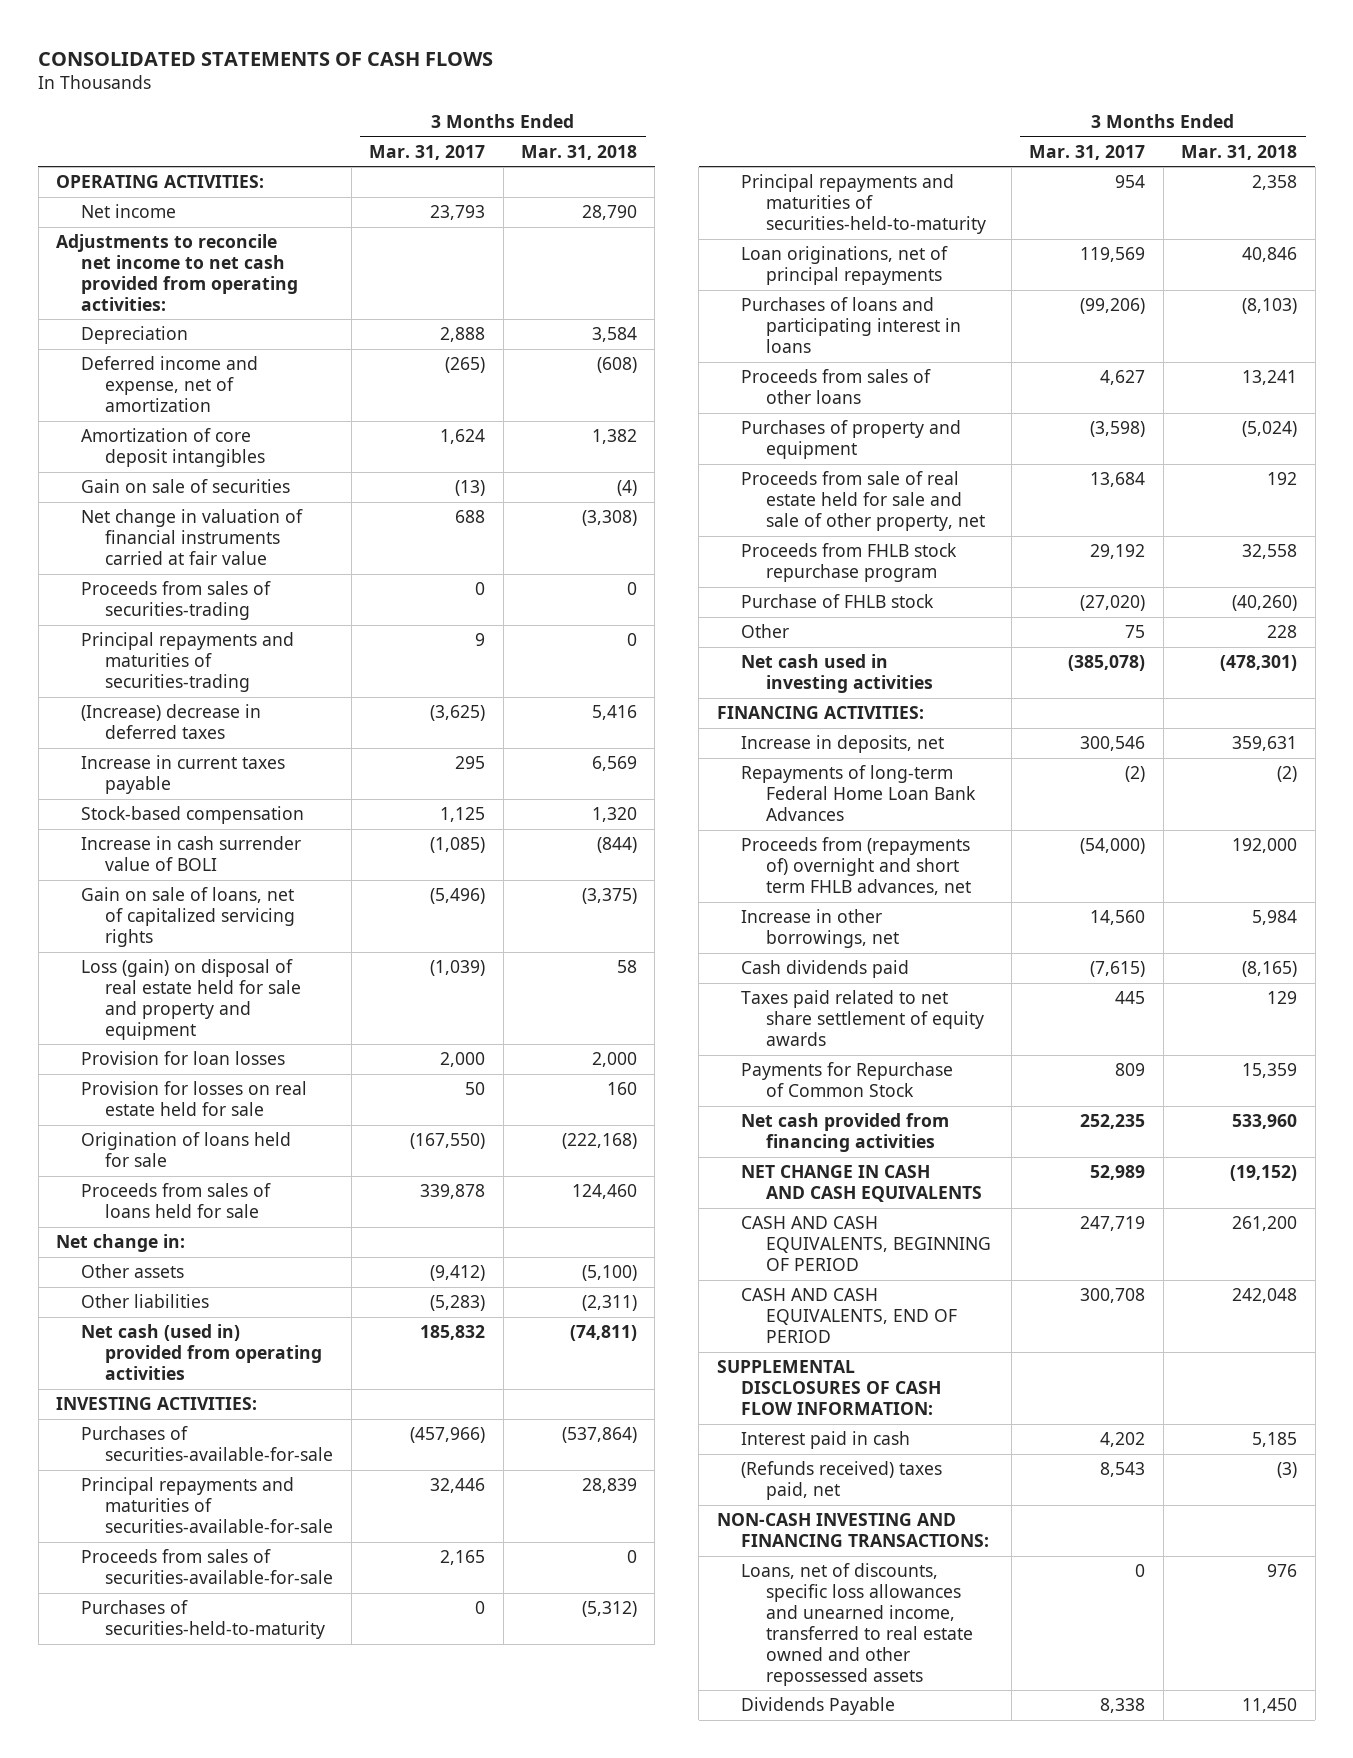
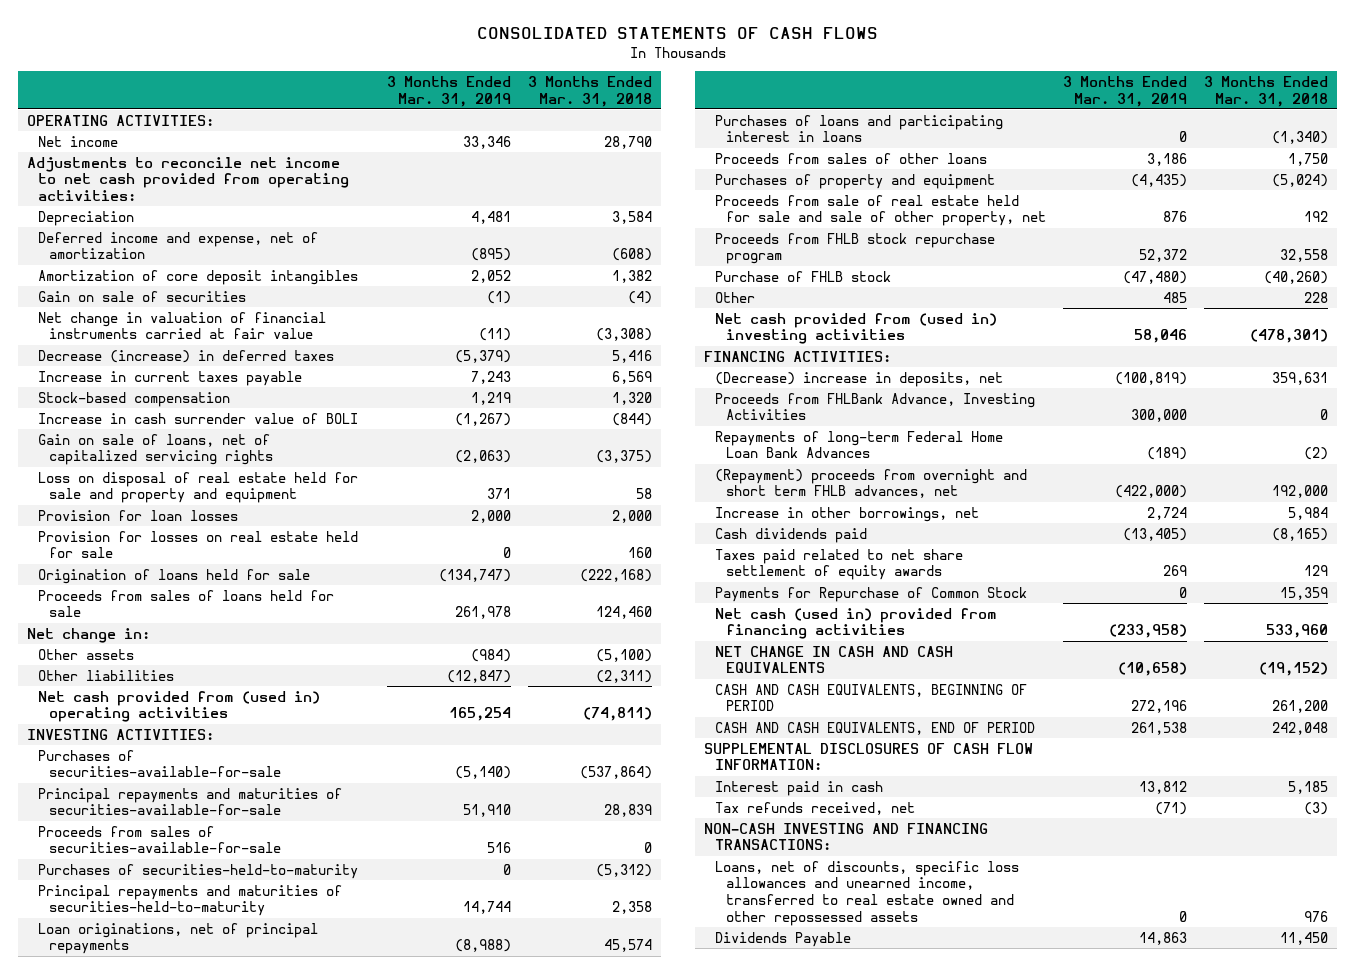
- | 3 Months Ended Mar. 31, 2017 | 3 Months Ended Mar. 31, 2018
+ | 3 Months Ended Mar. 31, 2019 | 3 Months Ended Mar. 31, 2018
- Proceeds from sales of securities-trading | 0 | 0
- Principal repayments and maturities of securities-trading | 9 | 0
- (Increase) decrease in deferred taxes | (3,625) | 5,416
+ Decrease (increase) in deferred taxes | (5,379) | 5,416
- Loss (gain) on disposal of real estate held for sale and property and equipment | (1,039) | 58
+ Loss on disposal of real estate held for sale and property and equipment | 371 | 58
- Net cash (used in) provided from operating activities | 185,832 | (74,811)
+ Net cash provided from (used in) operating activities | 165,254 | (74,811)
- Loan originations, net of principal repayments | 119,569 | 40,846
- Purchases of loans and participating interest in loans | (99,206) | (8,103)
- Proceeds from sales of other loans | 4,627 | 13,241
+ Loan originations, net of principal repayments | (8,988) | 45,574
+ Purchases of loans and participating interest in loans | 0 | (1,340)
+ Proceeds from sales of other loans | 3,186 | 1,750
- Net cash used in investing activities | (385,078) | (478,301)
+ Net cash provided from (used in) investing activities | 58,046 | (478,301)
- Increase in deposits, net | 300,546 | 359,631
+ (Decrease) increase in deposits, net | (100,819) | 359,631
+ Proceeds from FHLBank Advance, Investing Activities | 300,000 | 0
- Proceeds from (repayments of) overnight and short term FHLB advances, net | (54,000) | 192,000
+ (Repayment) proceeds from overnight and short term FHLB advances, net | (422,000) | 192,000
- Net cash provided from financing activities | 252,235 | 533,960
+ Net cash (used in) provided from financing activities | (233,958) | 533,960
- (Refunds received) taxes paid, net | 8,543 | (3)
+ Tax refunds received, net | (71) | (3)

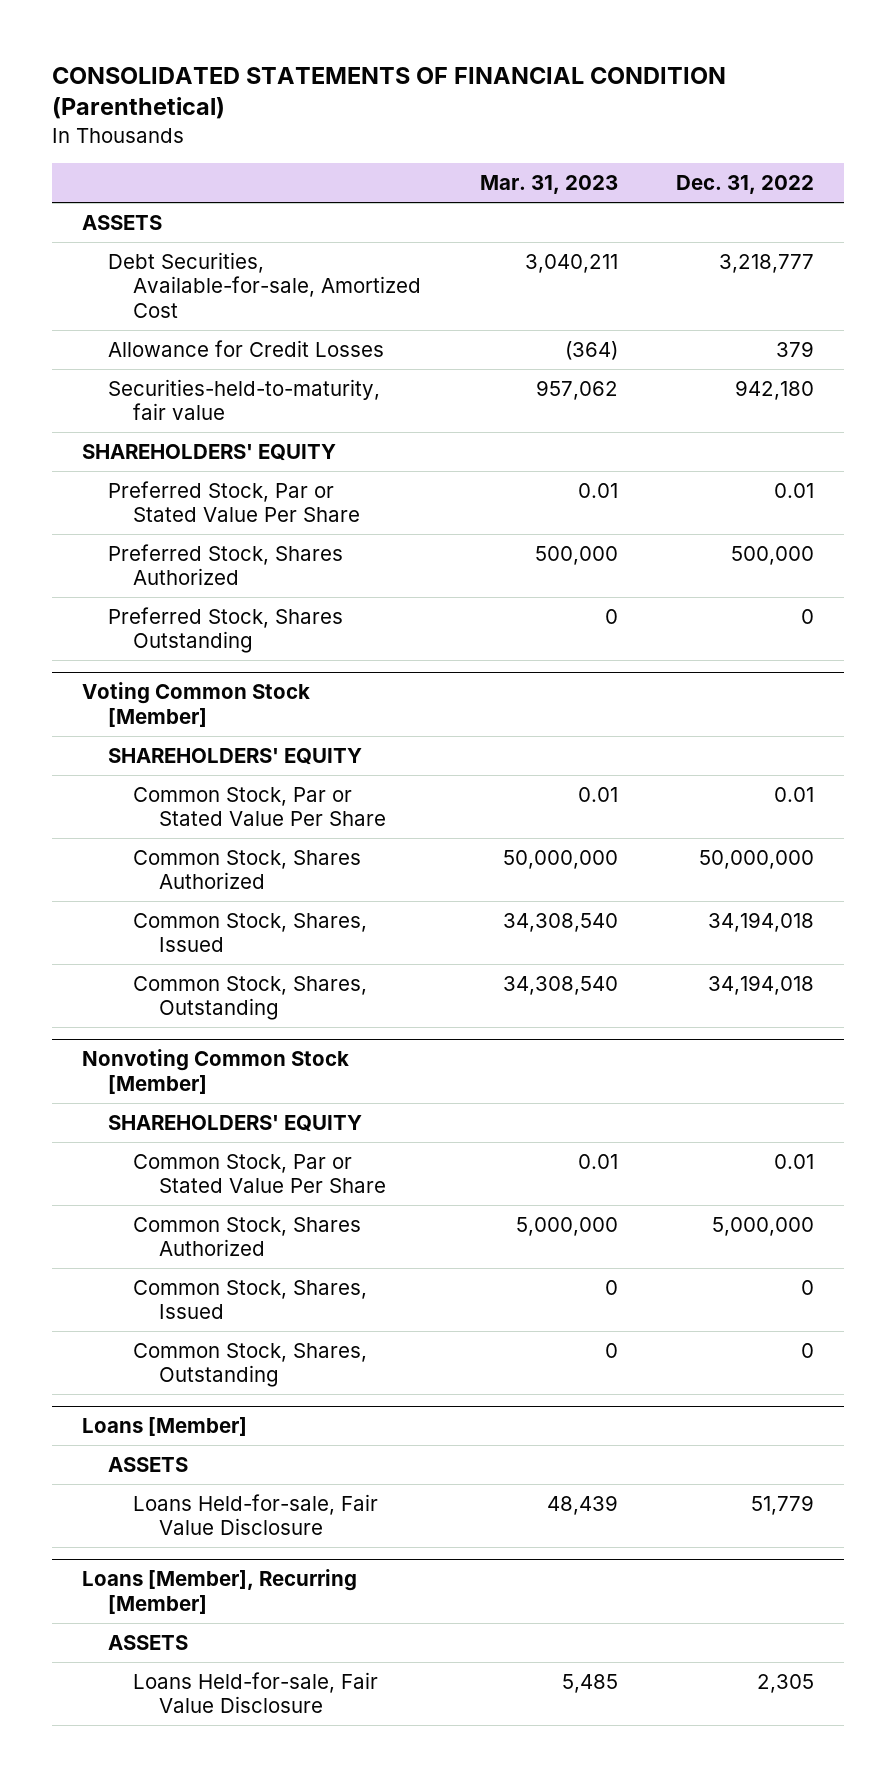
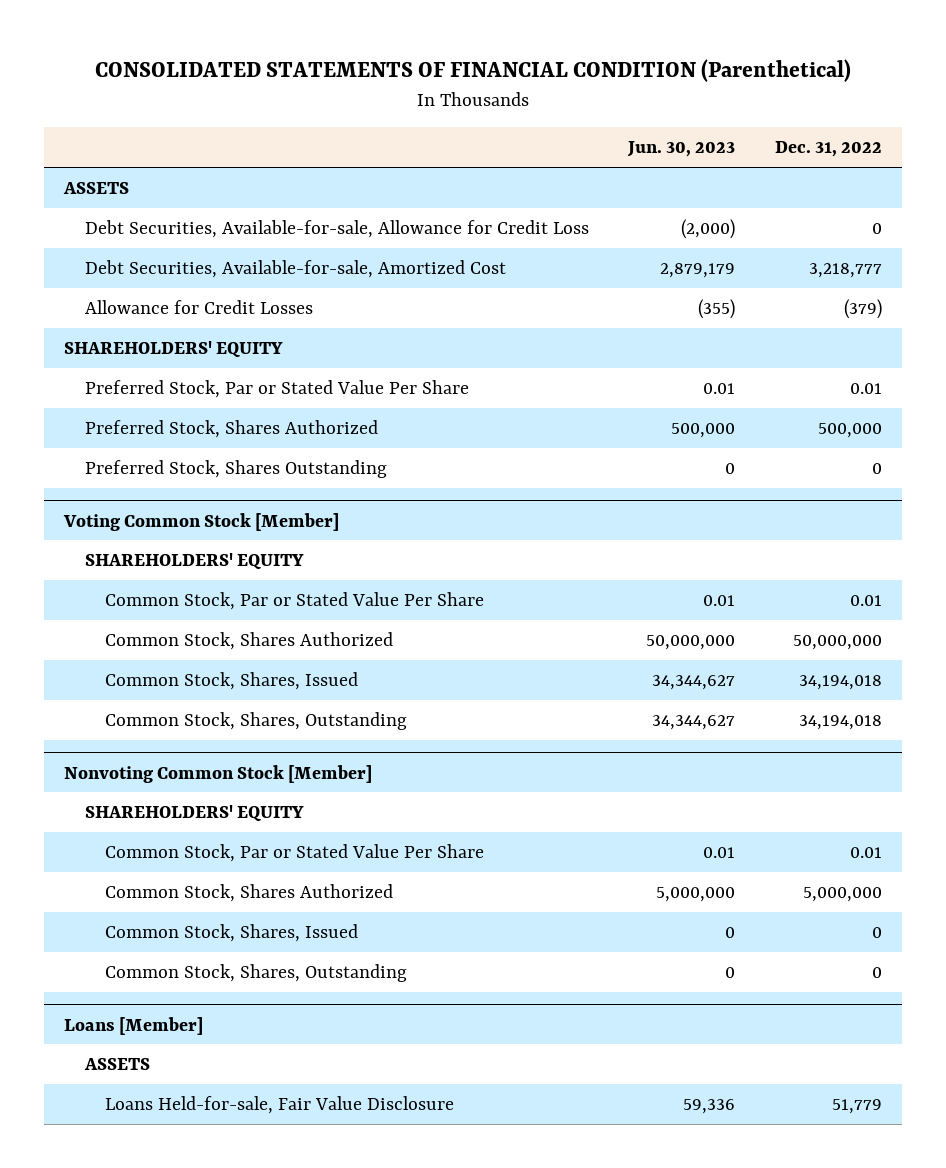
- | Mar. 31, 2023 | Dec. 31, 2022
+ | Jun. 30, 2023 | Dec. 31, 2022
+ Debt Securities, Available-for-sale, Allowance for Credit Loss | (2,000) | 0
- Allowance for Credit Losses | (364) | 379
- Securities-held-to-maturity, fair value | 957,062 | 942,180
+ Allowance for Credit Losses | (355) | (379)
- Loans [Member], Recurring [Member]
- ASSETS
- Loans Held-for-sale, Fair Value Disclosure | 5,485 | 2,305

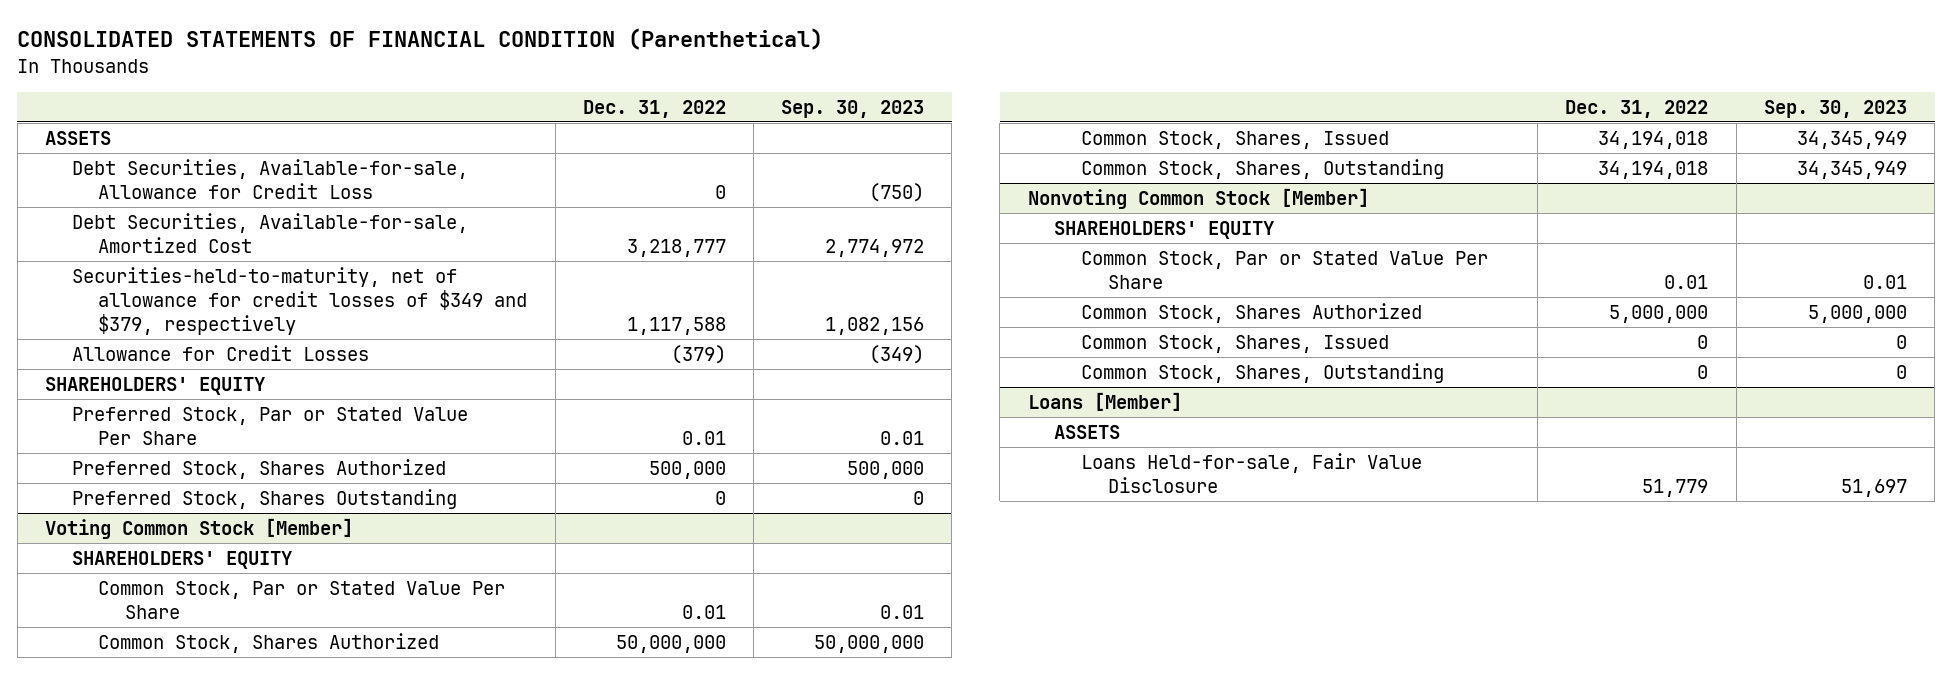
- | Jun. 30, 2023 | Dec. 31, 2022
+ | Dec. 31, 2022 | Sep. 30, 2023
+ Securities-held-to-maturity, net of allowance for credit losses of $349 and $379, respectively | 1,117,588 | 1,082,156

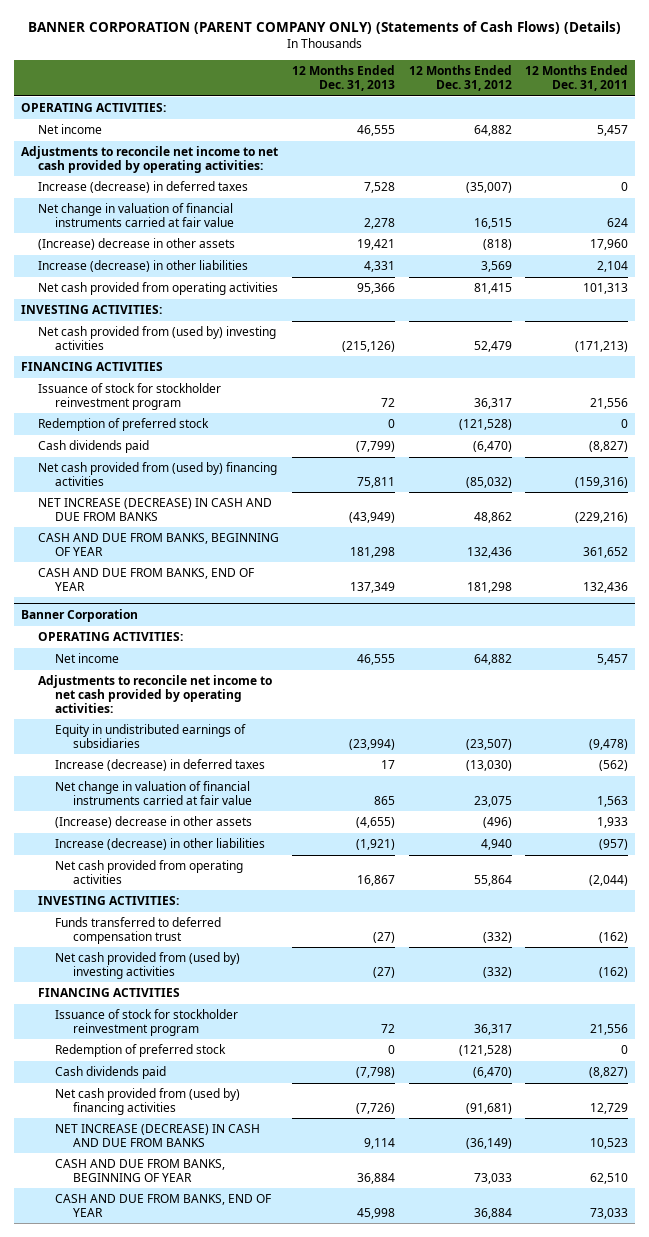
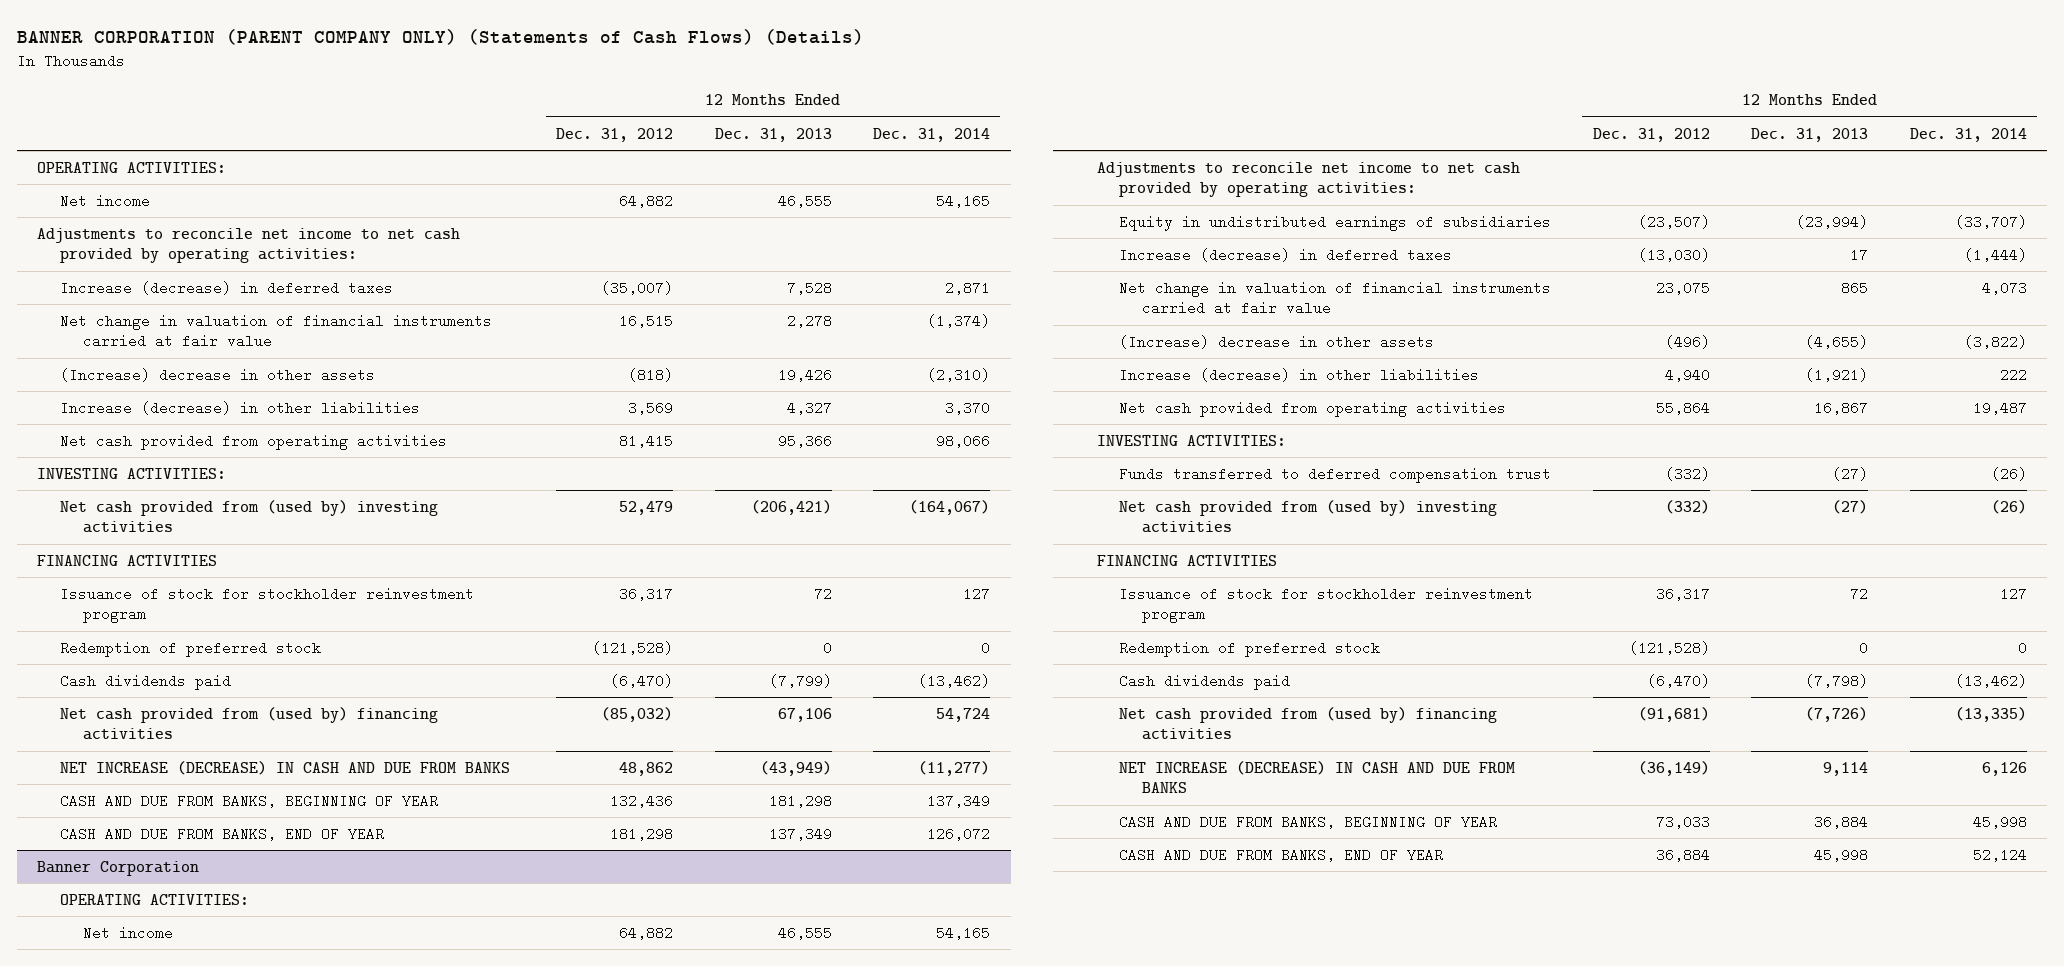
- | 12 Months Ended Dec. 31, 2013 | 12 Months Ended Dec. 31, 2012 | 12 Months Ended Dec. 31, 2011
+ | 12 Months Ended Dec. 31, 2012 | 12 Months Ended Dec. 31, 2013 | 12 Months Ended Dec. 31, 2014
- (Increase) decrease in other assets | 19,421 | (818) | 17,960
- Increase (decrease) in other liabilities | 4,331 | 3,569 | 2,104
+ (Increase) decrease in other assets | (818) | 19,426 | (2,310)
+ Increase (decrease) in other liabilities | 3,569 | 4,327 | 3,370
- Net cash provided from (used by) investing activities | (215,126) | 52,479 | (171,213)
+ Net cash provided from (used by) investing activities | 52,479 | (206,421) | (164,067)
- Net cash provided from (used by) financing activities | 75,811 | (85,032) | (159,316)
+ Net cash provided from (used by) financing activities | (85,032) | 67,106 | 54,724

